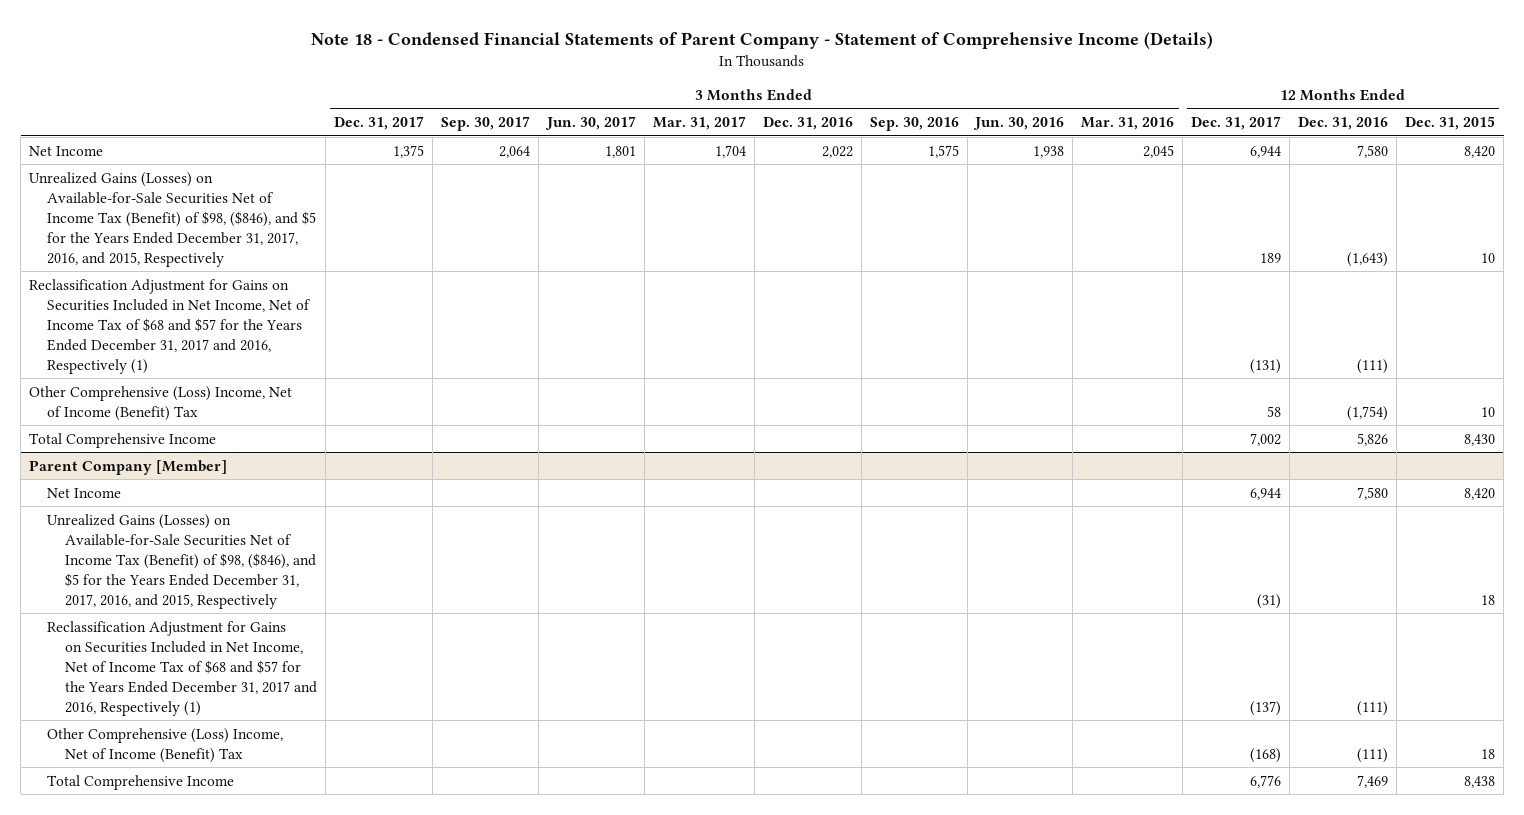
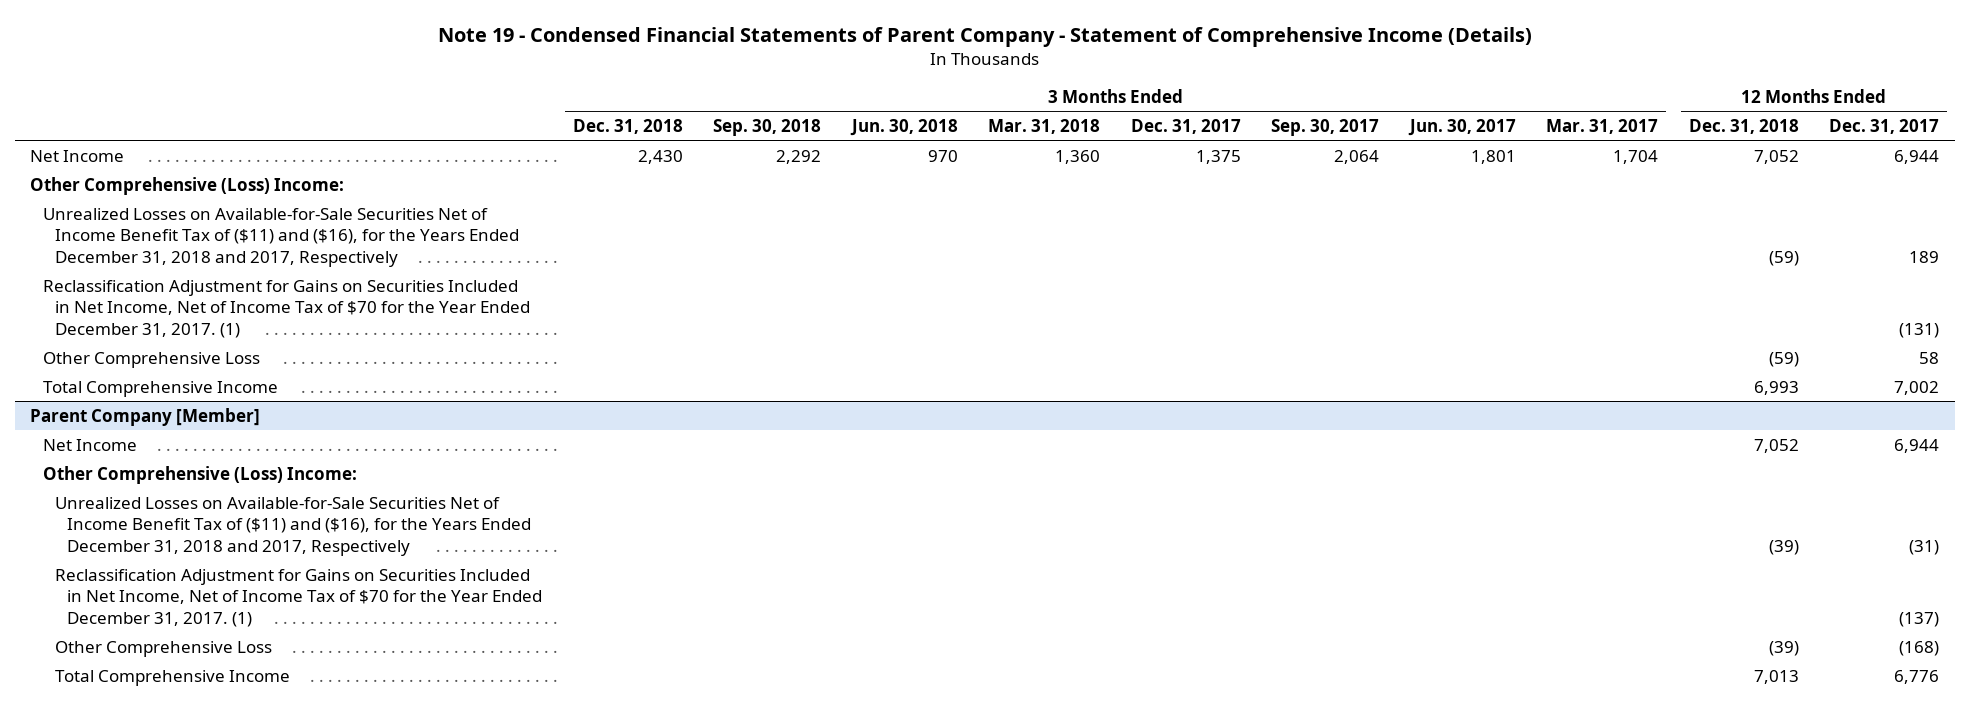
- Note 18 - Condensed Financial Statements of Parent Company - Statement of Comprehensive Income (Details)
+ Note 19 - Condensed Financial Statements of Parent Company - Statement of Comprehensive Income (Details)
- | 3 Months Ended Dec. 31, 2017 | 3 Months Ended Sep. 30, 2017 | 3 Months Ended Jun. 30, 2017 | 3 Months Ended Mar. 31, 2017 | 3 Months Ended Dec. 31, 2016 | 3 Months Ended Sep. 30, 2016 | 3 Months Ended Jun. 30, 2016 | 3 Months Ended Mar. 31, 2016 | 12 Months Ended Dec. 31, 2017 | 12 Months Ended Dec. 31, 2016 | 12 Months Ended Dec. 31, 2015
+ | 3 Months Ended Dec. 31, 2018 | 3 Months Ended Sep. 30, 2018 | 3 Months Ended Jun. 30, 2018 | 3 Months Ended Mar. 31, 2018 | 3 Months Ended Dec. 31, 2017 | 3 Months Ended Sep. 30, 2017 | 3 Months Ended Jun. 30, 2017 | 3 Months Ended Mar. 31, 2017 | 12 Months Ended Dec. 31, 2018 | 12 Months Ended Dec. 31, 2017
- Unrealized Gains (Losses) on Available-for-Sale Securities Net of Income Tax (Benefit) of $98, ($846), and $5 for the Years Ended December 31, 2017, 2016, and 2015, Respectively | | | | | | | | | 189 | (1,643) | 10
- Reclassification Adjustment for Gains on Securities Included in Net Income, Net of Income Tax of $68 and $57 for the Years Ended December 31, 2017 and 2016, Respectively (1) | | | | | | | | | (131) | (111) |
- Other Comprehensive (Loss) Income, Net of Income (Benefit) Tax | | | | | | | | | 58 | (1,754) | 10
+ Other Comprehensive (Loss) Income:
+ Unrealized Losses on Available-for-Sale Securities Net of Income Benefit Tax of ($11) and ($16), for the Years Ended December 31, 2018 and 2017, Respectively | | | | | | | | | (59) | 189
+ Reclassification Adjustment for Gains on Securities Included in Net Income, Net of Income Tax of $70 for the Year Ended December 31, 2017. (1) | | | | | | | | | | (131)
+ Other Comprehensive Loss | | | | | | | | | (59) | 58
@ Parent Company [Member]
- Unrealized Gains (Losses) on Available-for-Sale Securities Net of Income Tax (Benefit) of $98, ($846), and $5 for the Years Ended December 31, 2017, 2016, and 2015, Respectively | | | | | | | | | (31) | | 18
- Reclassification Adjustment for Gains on Securities Included in Net Income, Net of Income Tax of $68 and $57 for the Years Ended December 31, 2017 and 2016, Respectively (1) | | | | | | | | | (137) | (111) |
- Other Comprehensive (Loss) Income, Net of Income (Benefit) Tax | | | | | | | | | (168) | (111) | 18
+ Other Comprehensive (Loss) Income:
+ Unrealized Losses on Available-for-Sale Securities Net of Income Benefit Tax of ($11) and ($16), for the Years Ended December 31, 2018 and 2017, Respectively | | | | | | | | | (39) | (31)
+ Reclassification Adjustment for Gains on Securities Included in Net Income, Net of Income Tax of $70 for the Year Ended December 31, 2017. (1) | | | | | | | | | | (137)
+ Other Comprehensive Loss | | | | | | | | | (39) | (168)

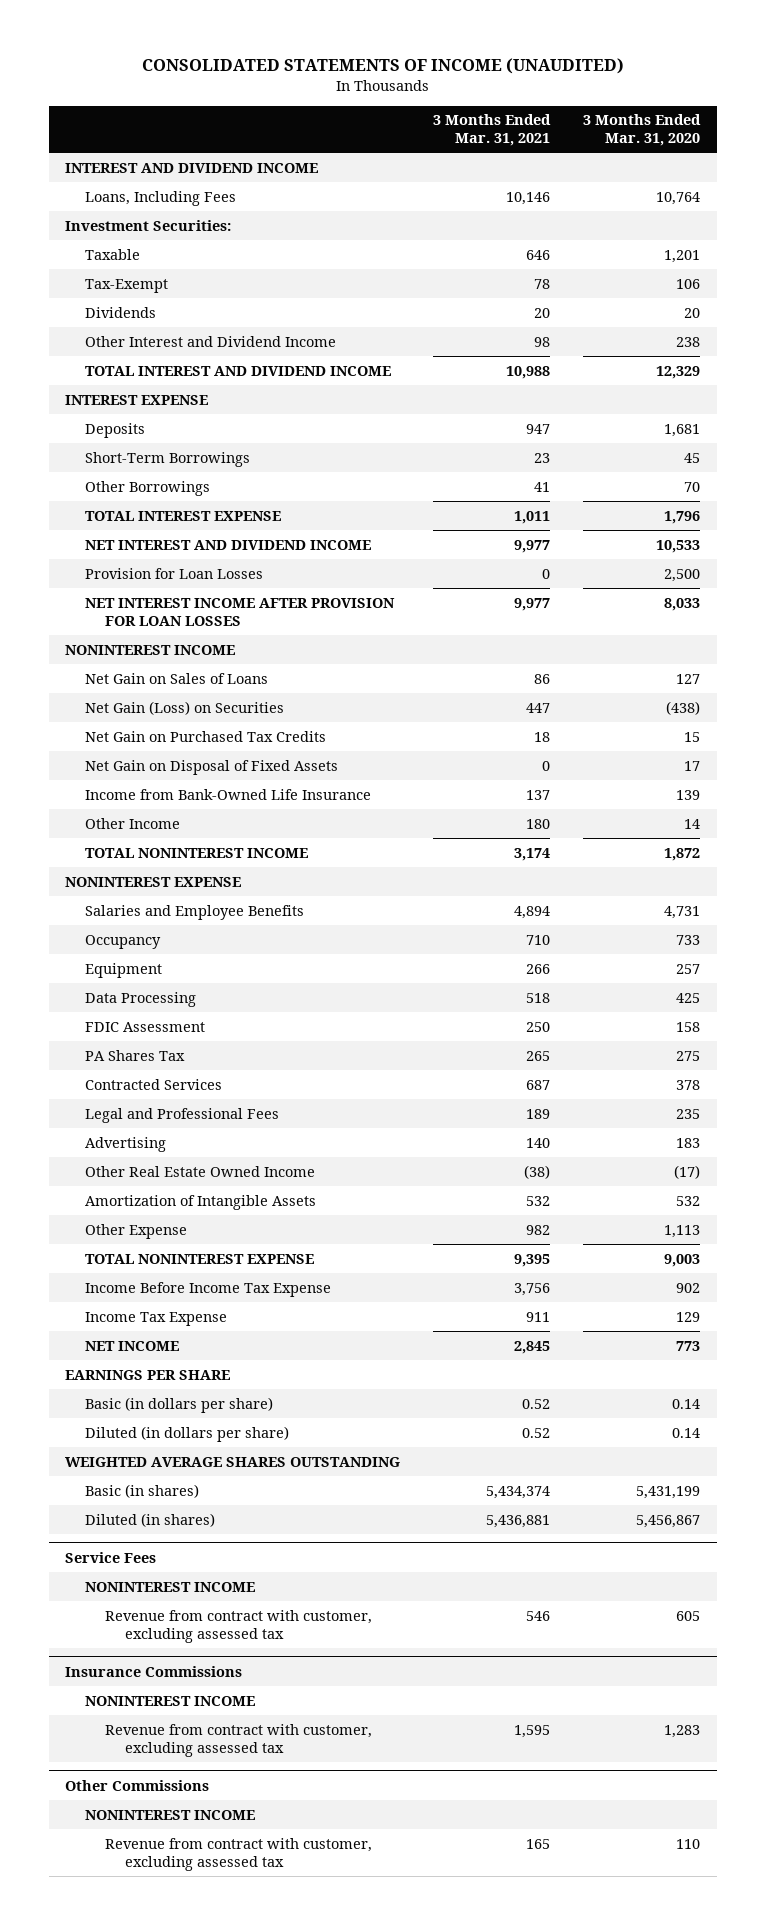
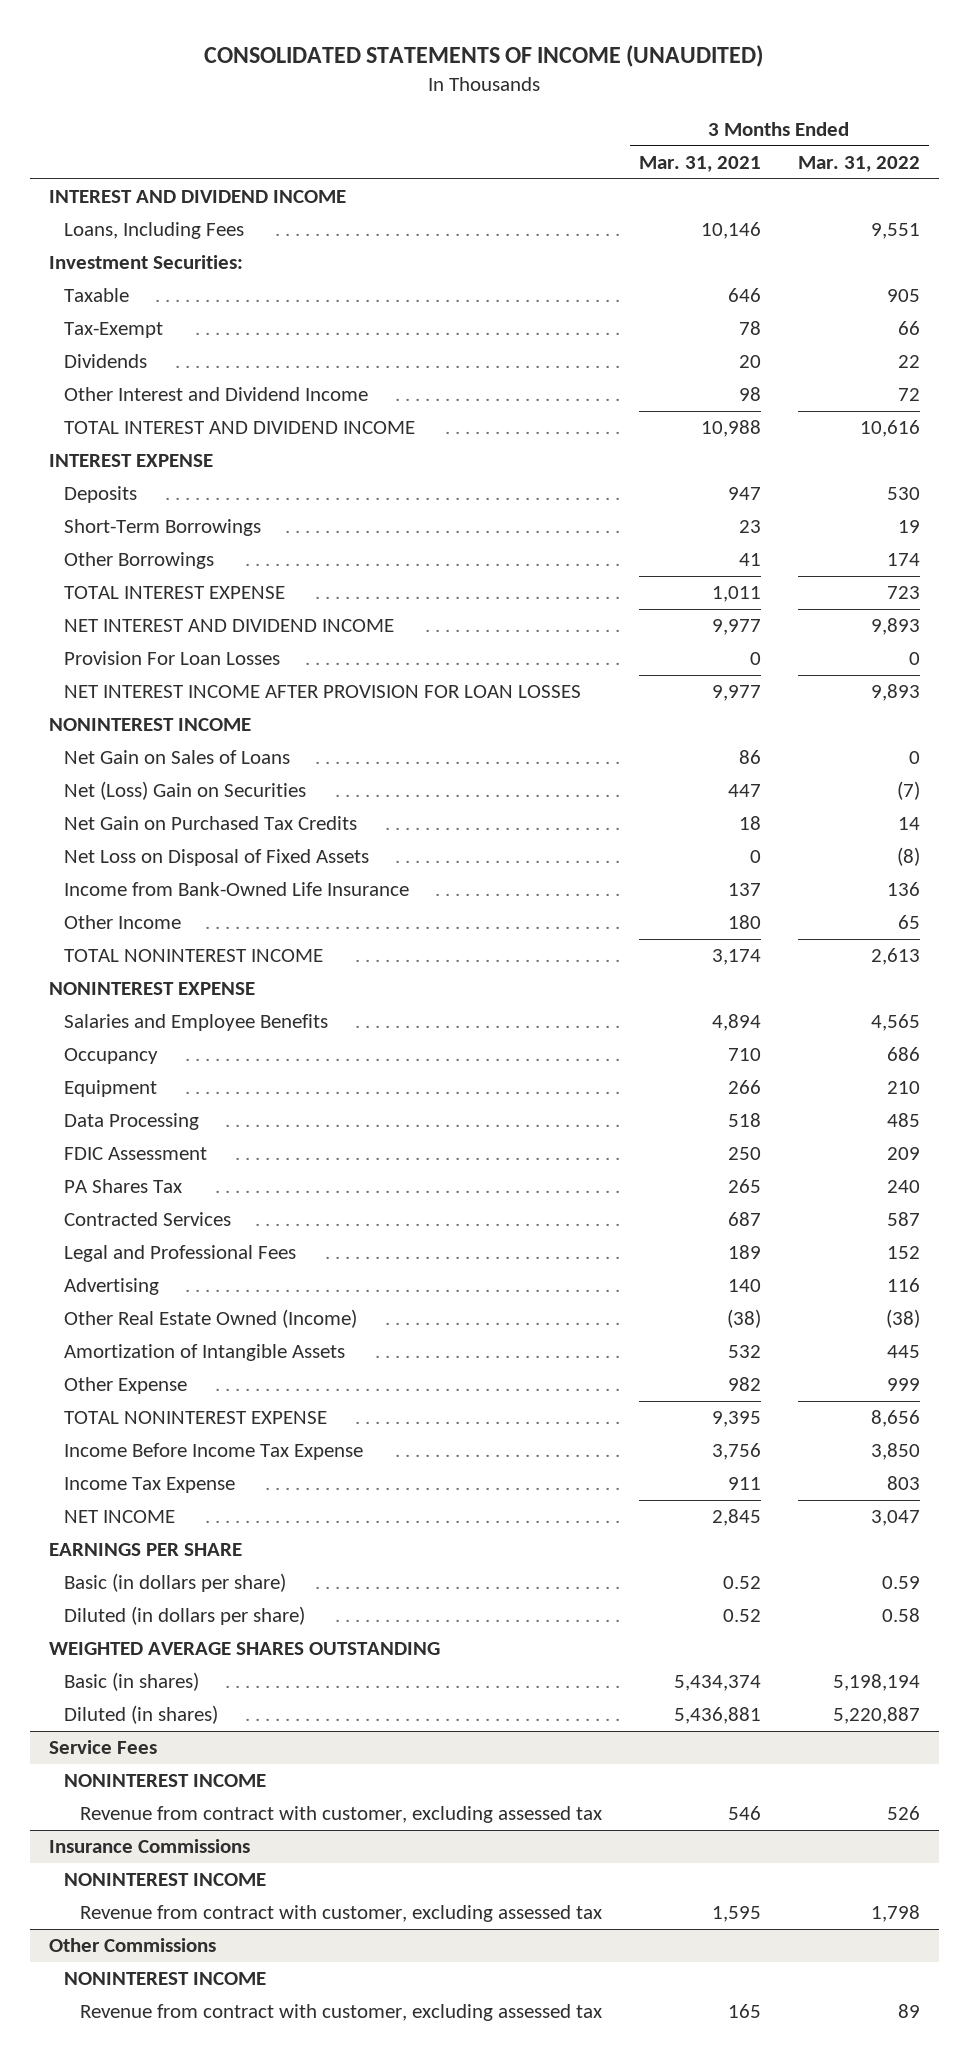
- | 3 Months Ended Mar. 31, 2021 | 3 Months Ended Mar. 31, 2020
+ | 3 Months Ended Mar. 31, 2021 | 3 Months Ended Mar. 31, 2022
- Provision for Loan Losses | 0 | 2,500
+ Provision For Loan Losses | 0 | 0
- Net Gain (Loss) on Securities | 447 | (438)
+ Net (Loss) Gain on Securities | 447 | (7)
- Net Gain on Disposal of Fixed Assets | 0 | 17
+ Net Loss on Disposal of Fixed Assets | 0 | (8)
- Other Real Estate Owned Income | (38) | (17)
+ Other Real Estate Owned (Income) | (38) | (38)

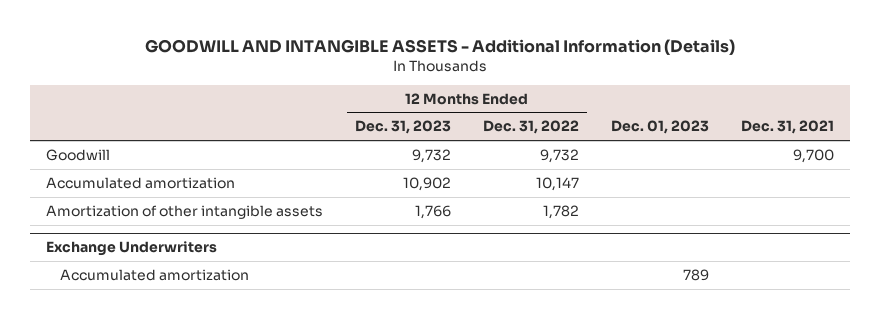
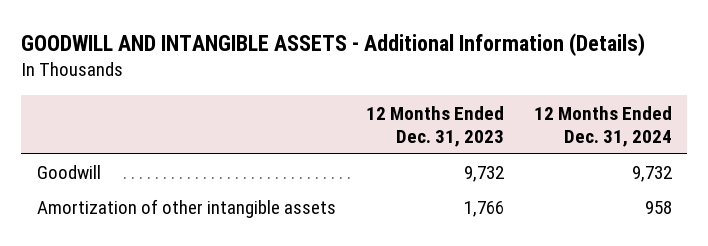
- | 12 Months Ended Dec. 31, 2023 | 12 Months Ended Dec. 31, 2022 | Dec. 01, 2023 | Dec. 31, 2021
+ | 12 Months Ended Dec. 31, 2023 | 12 Months Ended Dec. 31, 2024
- Accumulated amortization | 10,902 | 10,147 | |
- Exchange Underwriters
- Accumulated amortization | | | 789 |

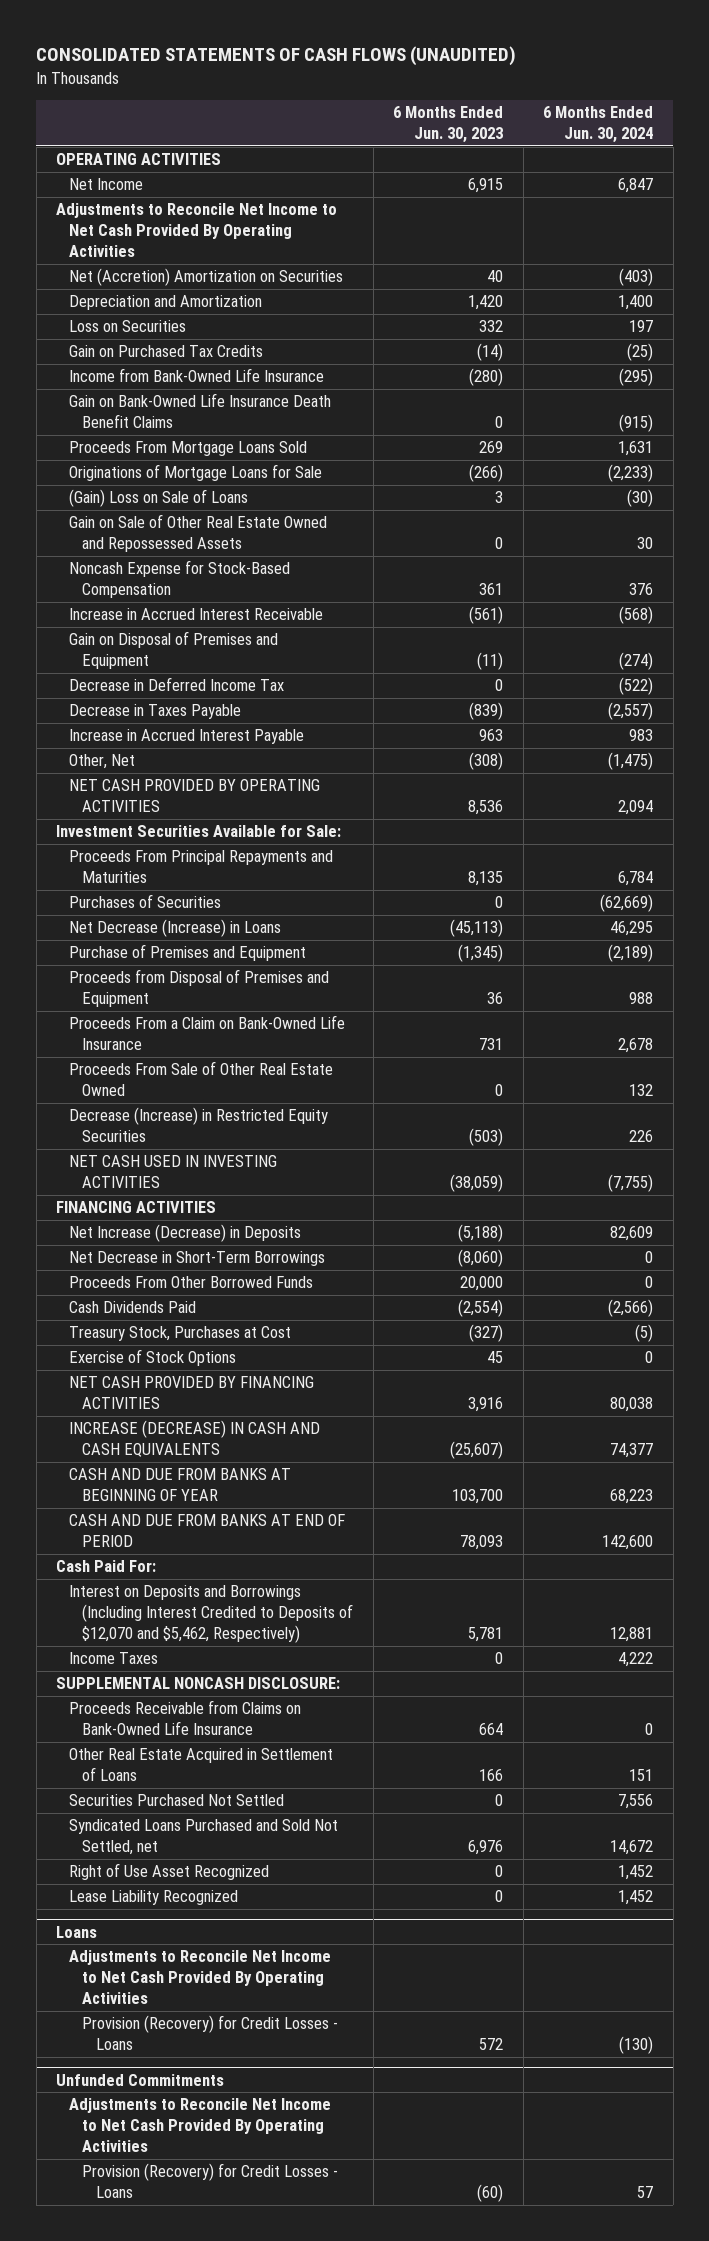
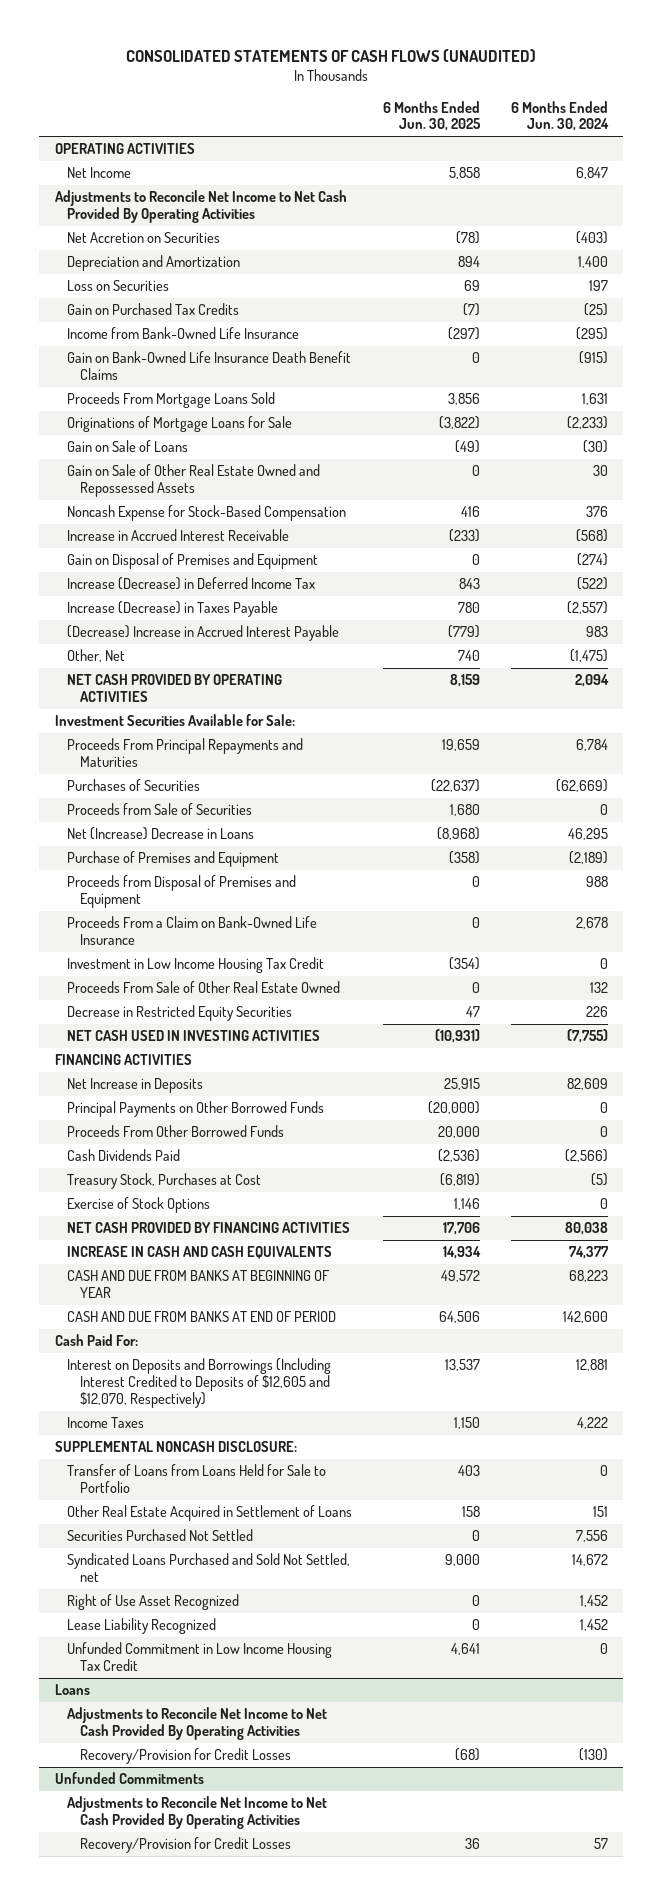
- | 6 Months Ended Jun. 30, 2023 | 6 Months Ended Jun. 30, 2024
+ | 6 Months Ended Jun. 30, 2025 | 6 Months Ended Jun. 30, 2024
- Net (Accretion) Amortization on Securities | 40 | (403)
+ Net Accretion on Securities | (78) | (403)
- (Gain) Loss on Sale of Loans | 3 | (30)
+ Gain on Sale of Loans | (49) | (30)
- Decrease in Deferred Income Tax | 0 | (522)
- Decrease in Taxes Payable | (839) | (2,557)
- Increase in Accrued Interest Payable | 963 | 983
+ Increase (Decrease) in Deferred Income Tax | 843 | (522)
+ Increase (Decrease) in Taxes Payable | 780 | (2,557)
+ (Decrease) Increase in Accrued Interest Payable | (779) | 983
- Net Decrease (Increase) in Loans | (45,113) | 46,295
+ Proceeds from Sale of Securities | 1,680 | 0
+ Net (Increase) Decrease in Loans | (8,968) | 46,295
+ Investment in Low Income Housing Tax Credit | (354) | 0
- Decrease (Increase) in Restricted Equity Securities | (503) | 226
+ Decrease in Restricted Equity Securities | 47 | 226
- Net Increase (Decrease) in Deposits | (5,188) | 82,609
- Net Decrease in Short-Term Borrowings | (8,060) | 0
+ Net Increase in Deposits | 25,915 | 82,609
+ Principal Payments on Other Borrowed Funds | (20,000) | 0
- INCREASE (DECREASE) IN CASH AND CASH EQUIVALENTS | (25,607) | 74,377
+ INCREASE IN CASH AND CASH EQUIVALENTS | 14,934 | 74,377
- Interest on Deposits and Borrowings (Including Interest Credited to Deposits of $12,070 and $5,462, Respectively) | 5,781 | 12,881
+ Interest on Deposits and Borrowings (Including Interest Credited to Deposits of $12,605 and $12,070, Respectively) | 13,537 | 12,881
- Proceeds Receivable from Claims on Bank-Owned Life Insurance | 664 | 0
+ Transfer of Loans from Loans Held for Sale to Portfolio | 403 | 0
+ Unfunded Commitment in Low Income Housing Tax Credit | 4,641 | 0
@ Loans
- Provision (Recovery) for Credit Losses - Loans | 572 | (130)
+ Recovery/Provision for Credit Losses | (68) | (130)
@ Unfunded Commitments
- Provision (Recovery) for Credit Losses - Loans | (60) | 57
+ Recovery/Provision for Credit Losses | 36 | 57

